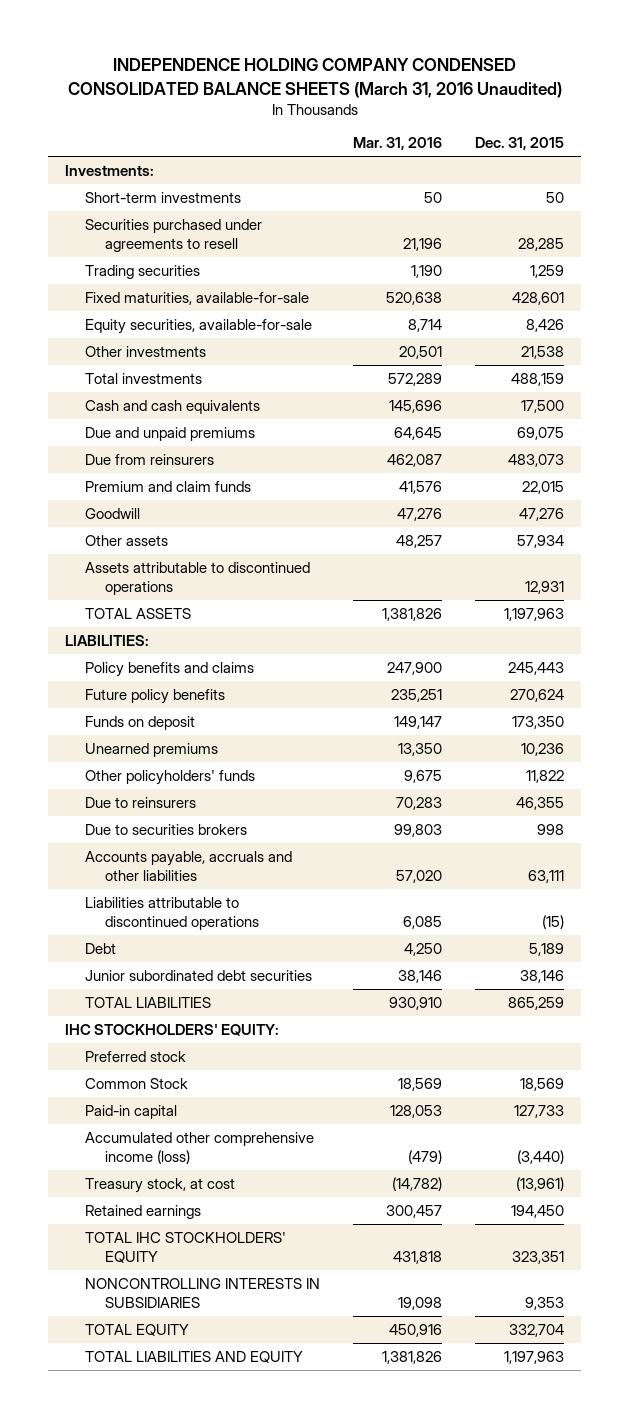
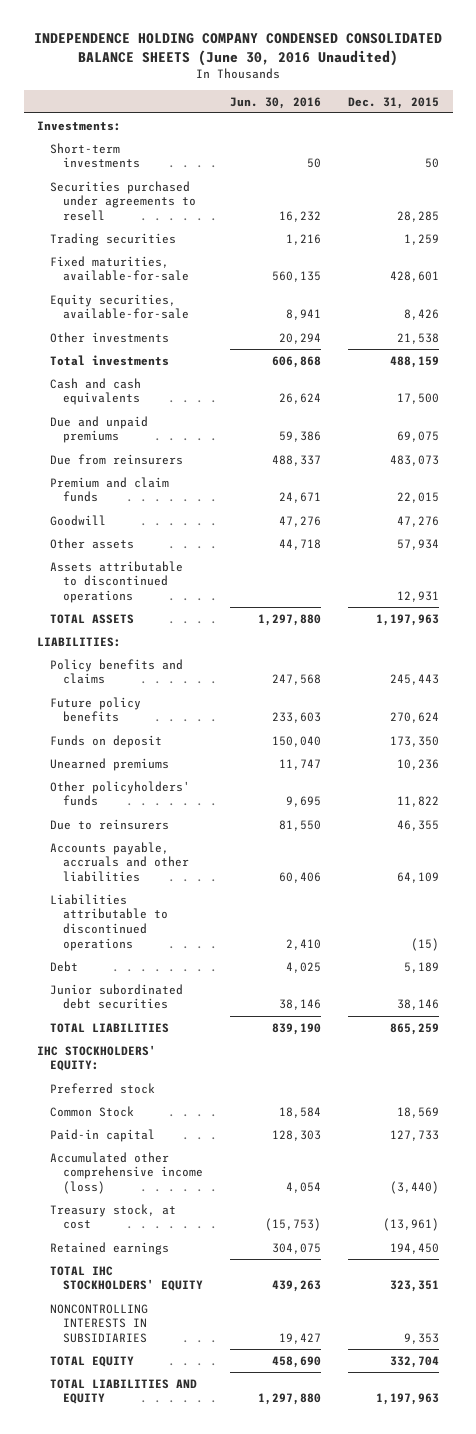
- INDEPENDENCE HOLDING COMPANY CONDENSED CONSOLIDATED BALANCE SHEETS (March 31, 2016 Unaudited)
+ INDEPENDENCE HOLDING COMPANY CONDENSED CONSOLIDATED BALANCE SHEETS (June 30, 2016 Unaudited)
- | Mar. 31, 2016 | Dec. 31, 2015
+ | Jun. 30, 2016 | Dec. 31, 2015
- Due to securities brokers | 99,803 | 998
- Accounts payable, accruals and other liabilities | 57,020 | 63,111
+ Accounts payable, accruals and other liabilities | 60,406 | 64,109

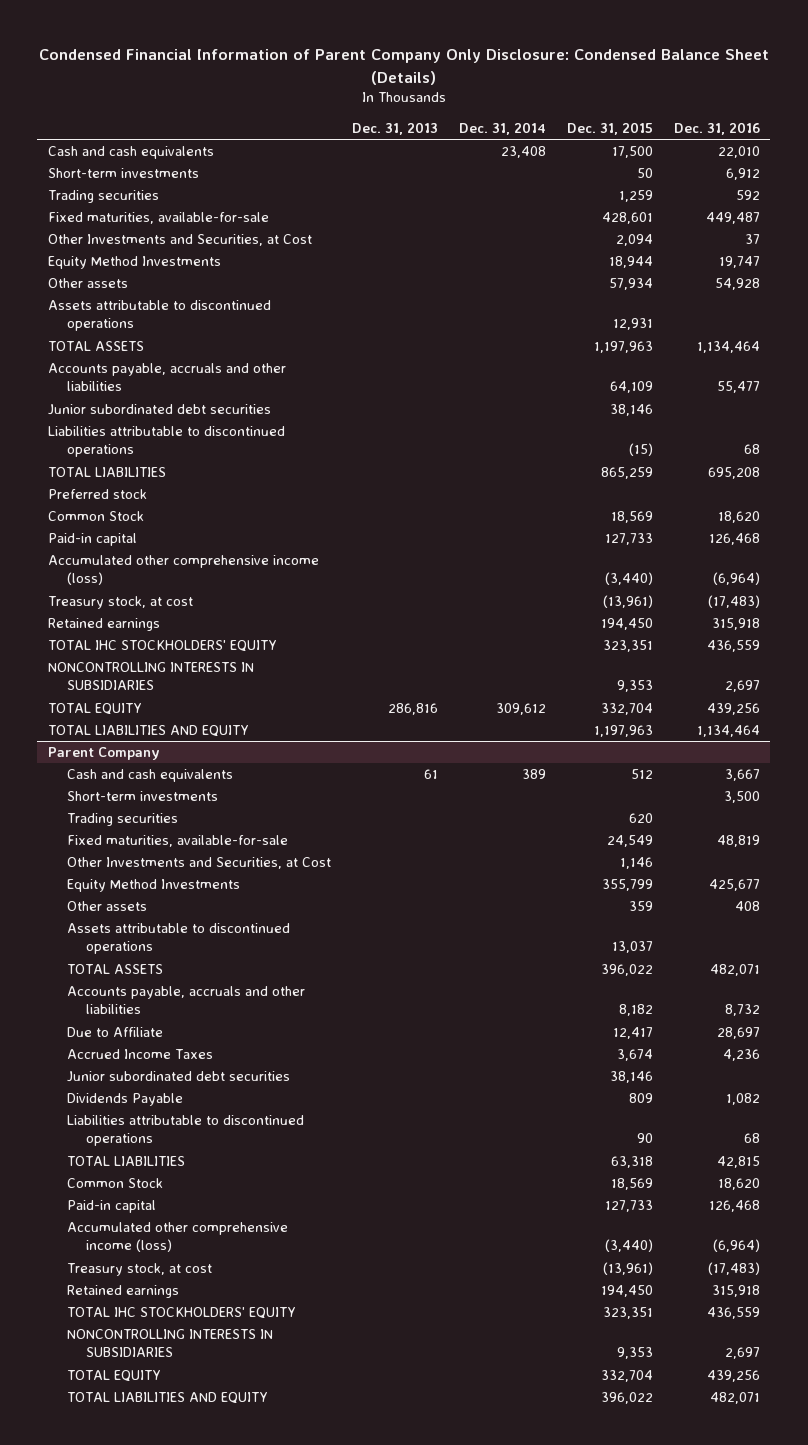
- INDEPENDENCE HOLDING COMPANY CONDENSED CONSOLIDATED BALANCE SHEETS (June 30, 2016 Unaudited)
+ Condensed Financial Information of Parent Company Only Disclosure: Condensed Balance Sheet (Details)
- | Jun. 30, 2016 | Dec. 31, 2015
+ | Dec. 31, 2013 | Dec. 31, 2014 | Dec. 31, 2015 | Dec. 31, 2016
- Investments:
moved up: Cash and cash equivalents | | 23,408 | 17,500 | 22,010
- Securities purchased under agreements to resell | 16,232 | 28,285
- Equity securities, available-for-sale | 8,941 | 8,426
- Other investments | 20,294 | 21,538
- Total investments | 606,868 | 488,159
- Due and unpaid premiums | 59,386 | 69,075
- Due from reinsurers | 488,337 | 483,073
- Premium and claim funds | 24,671 | 22,015
- Goodwill | 47,276 | 47,276
+ Other Investments and Securities, at Cost | | | 2,094 | 37
+ Equity Method Investments | | | 18,944 | 19,747
- LIABILITIES:
- Policy benefits and claims | 247,568 | 245,443
- Future policy benefits | 233,603 | 270,624
- Funds on deposit | 150,040 | 173,350
- Unearned premiums | 11,747 | 10,236
- Other policyholders' funds | 9,695 | 11,822
- Due to reinsurers | 81,550 | 46,355
- Debt | 4,025 | 5,189
moved down: Liabilities attributable to discontinued operations | | | (15) | 68
- IHC STOCKHOLDERS' EQUITY:
+ Parent Company
+ Cash and cash equivalents | 61 | 389 | 512 | 3,667
+ Short-term investments | | | | 3,500
+ Trading securities | | | 620 |
+ Fixed maturities, available-for-sale | | | 24,549 | 48,819
+ Other Investments and Securities, at Cost | | | 1,146 |
+ Equity Method Investments | | | 355,799 | 425,677
+ Other assets | | | 359 | 408
+ Assets attributable to discontinued operations | | | 13,037 |
+ TOTAL ASSETS | | | 396,022 | 482,071
+ Accounts payable, accruals and other liabilities | | | 8,182 | 8,732
+ Due to Affiliate | | | 12,417 | 28,697
+ Accrued Income Taxes | | | 3,674 | 4,236
+ Junior subordinated debt securities | | | 38,146 |
+ Dividends Payable | | | 809 | 1,082
+ Liabilities attributable to discontinued operations | | | 90 | 68
+ TOTAL LIABILITIES | | | 63,318 | 42,815
+ Common Stock | | | 18,569 | 18,620
+ Paid-in capital | | | 127,733 | 126,468
+ Accumulated other comprehensive income (loss) | | | (3,440) | (6,964)
+ Treasury stock, at cost | | | (13,961) | (17,483)
+ Retained earnings | | | 194,450 | 315,918
+ TOTAL IHC STOCKHOLDERS' EQUITY | | | 323,351 | 436,559
+ NONCONTROLLING INTERESTS IN SUBSIDIARIES | | | 9,353 | 2,697
+ TOTAL EQUITY | | | 332,704 | 439,256
+ TOTAL LIABILITIES AND EQUITY | | | 396,022 | 482,071

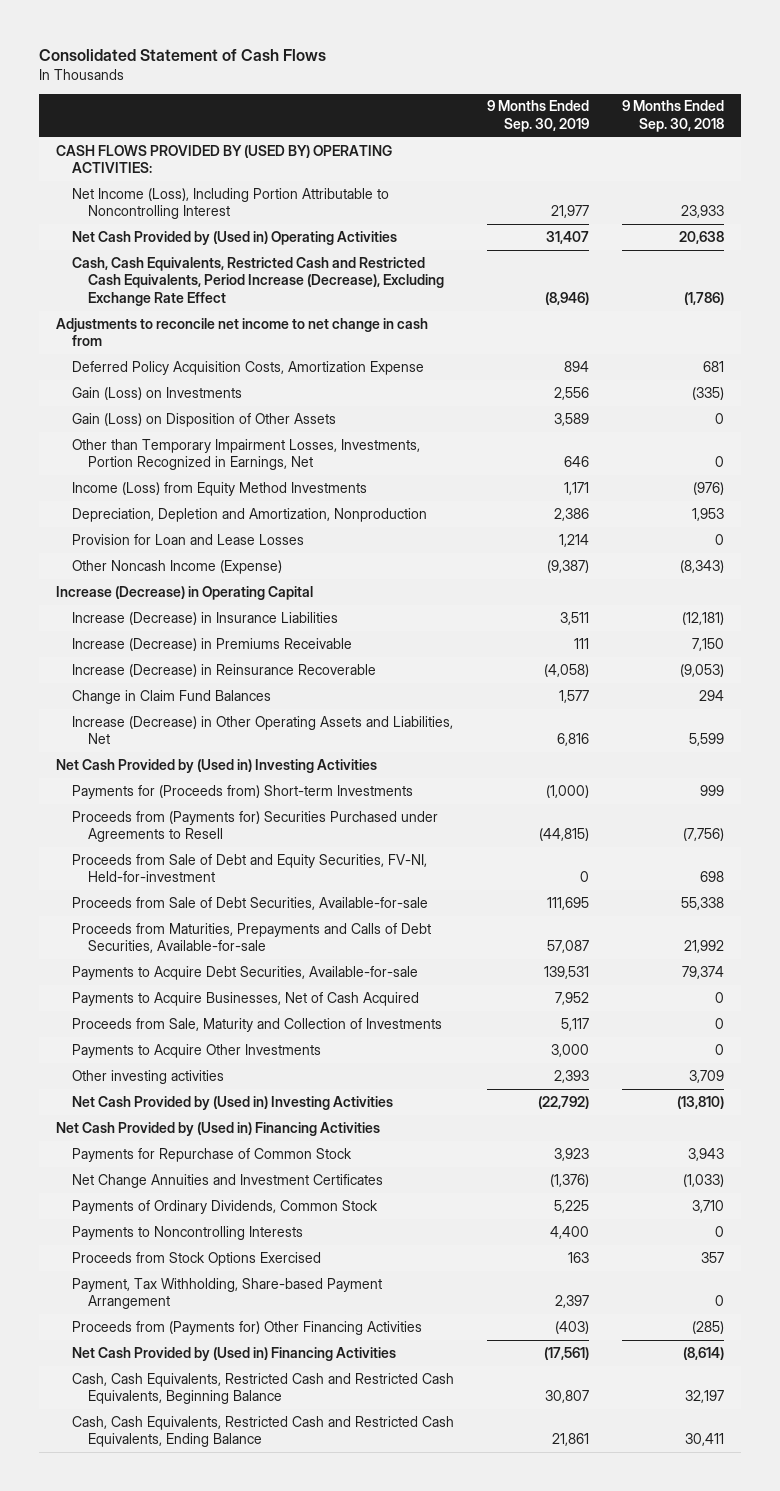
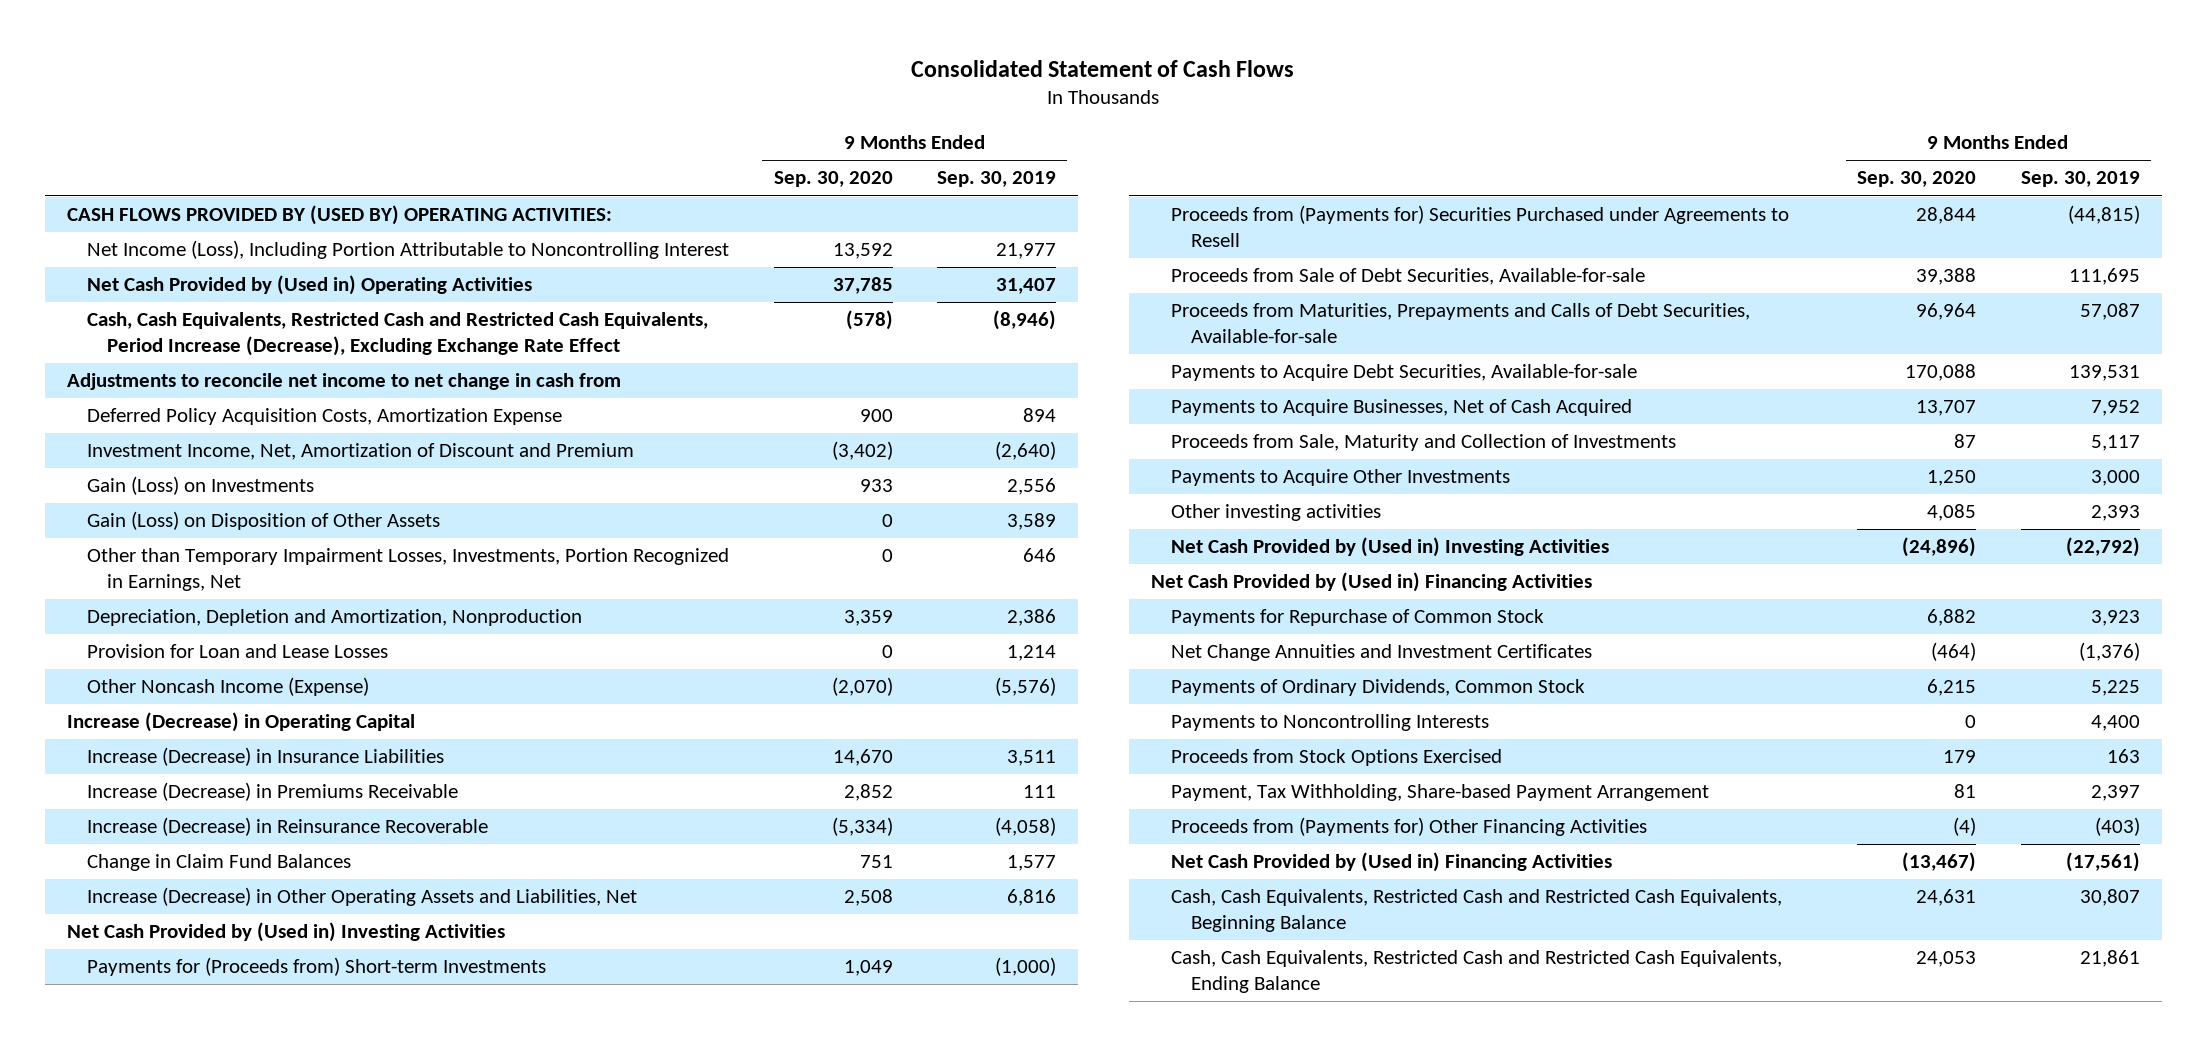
- | 9 Months Ended Sep. 30, 2019 | 9 Months Ended Sep. 30, 2018
+ | 9 Months Ended Sep. 30, 2020 | 9 Months Ended Sep. 30, 2019
+ Investment Income, Net, Amortization of Discount and Premium | (3,402) | (2,640)
- Income (Loss) from Equity Method Investments | 1,171 | (976)
- Other Noncash Income (Expense) | (9,387) | (8,343)
+ Other Noncash Income (Expense) | (2,070) | (5,576)
- Proceeds from Sale of Debt and Equity Securities, FV-NI, Held-for-investment | 0 | 698

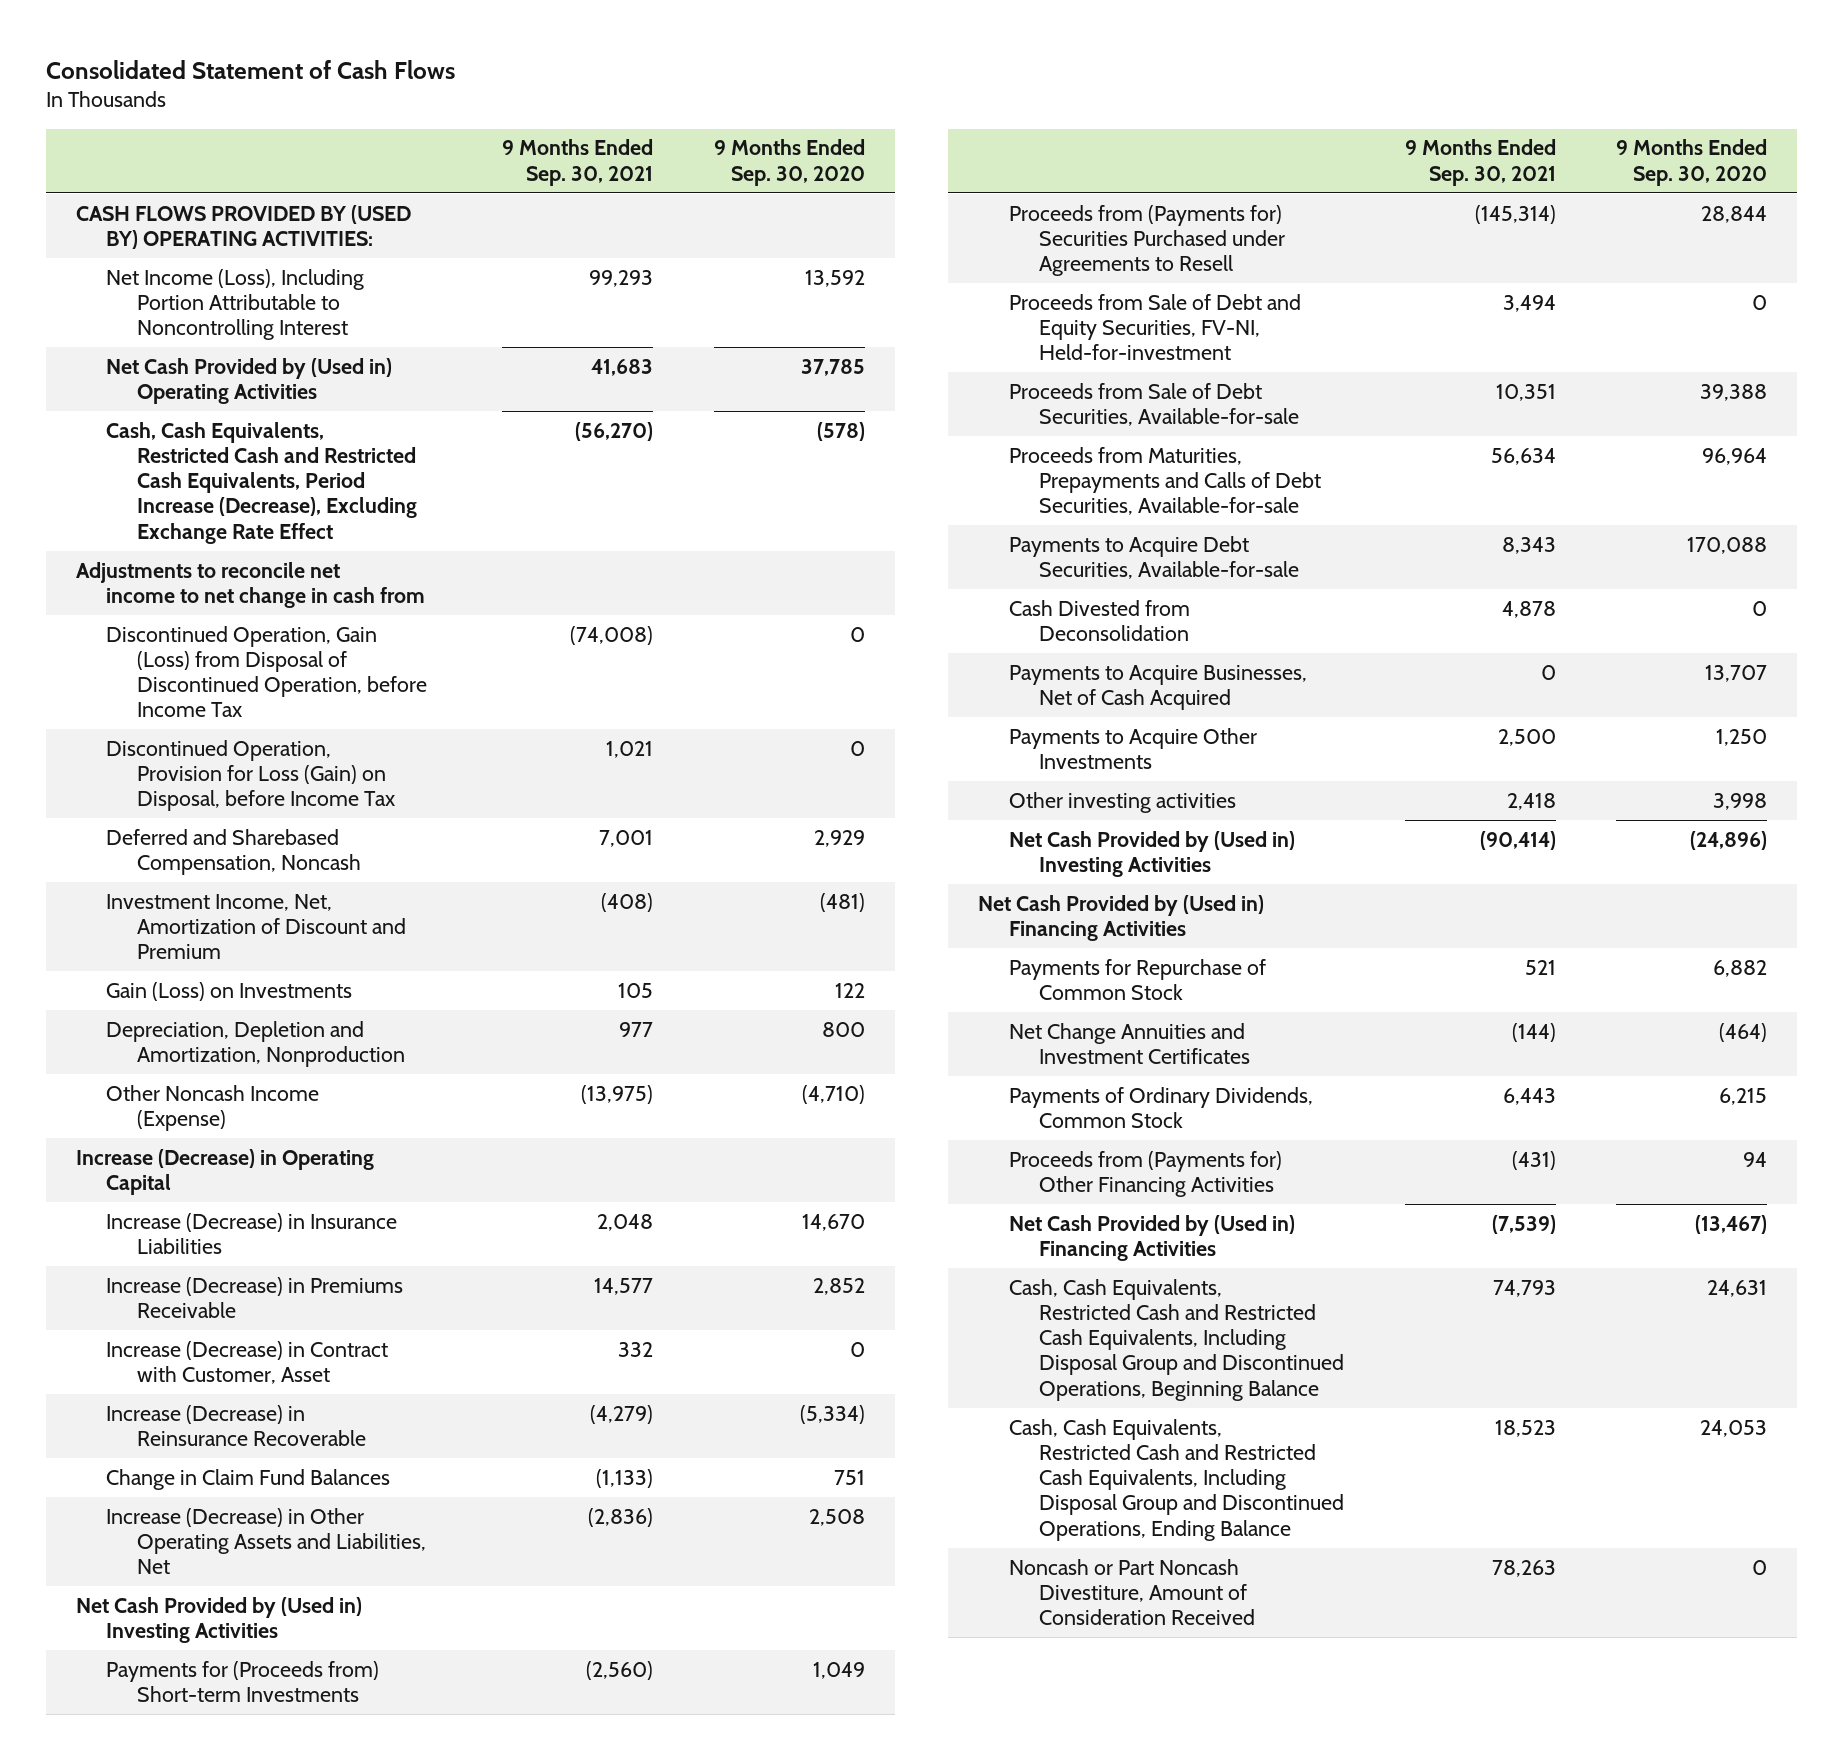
- | 9 Months Ended Sep. 30, 2020 | 9 Months Ended Sep. 30, 2019
+ | 9 Months Ended Sep. 30, 2021 | 9 Months Ended Sep. 30, 2020
- Deferred Policy Acquisition Costs, Amortization Expense | 900 | 894
- Investment Income, Net, Amortization of Discount and Premium | (3,402) | (2,640)
- Gain (Loss) on Investments | 933 | 2,556
- Gain (Loss) on Disposition of Other Assets | 0 | 3,589
- Other than Temporary Impairment Losses, Investments, Portion Recognized in Earnings, Net | 0 | 646
- Depreciation, Depletion and Amortization, Nonproduction | 3,359 | 2,386
- Provision for Loan and Lease Losses | 0 | 1,214
- Other Noncash Income (Expense) | (2,070) | (5,576)
+ Discontinued Operation, Gain (Loss) from Disposal of Discontinued Operation, before Income Tax | (74,008) | 0
+ Discontinued Operation, Provision for Loss (Gain) on Disposal, before Income Tax | 1,021 | 0
+ Deferred and Sharebased Compensation, Noncash | 7,001 | 2,929
+ Investment Income, Net, Amortization of Discount and Premium | (408) | (481)
+ Gain (Loss) on Investments | 105 | 122
+ Depreciation, Depletion and Amortization, Nonproduction | 977 | 800
+ Other Noncash Income (Expense) | (13,975) | (4,710)
+ Increase (Decrease) in Contract with Customer, Asset | 332 | 0
+ Proceeds from Sale of Debt and Equity Securities, FV-NI, Held-for-investment | 3,494 | 0
+ Cash Divested from Deconsolidation | 4,878 | 0
- Proceeds from Sale, Maturity and Collection of Investments | 87 | 5,117
- Other investing activities | 4,085 | 2,393
+ Other investing activities | 2,418 | 3,998
- Payments to Noncontrolling Interests | 0 | 4,400
- Proceeds from Stock Options Exercised | 179 | 163
- Payment, Tax Withholding, Share-based Payment Arrangement | 81 | 2,397
- Proceeds from (Payments for) Other Financing Activities | (4) | (403)
+ Proceeds from (Payments for) Other Financing Activities | (431) | 94
- Cash, Cash Equivalents, Restricted Cash and Restricted Cash Equivalents, Beginning Balance | 24,631 | 30,807
- Cash, Cash Equivalents, Restricted Cash and Restricted Cash Equivalents, Ending Balance | 24,053 | 21,861
+ Cash, Cash Equivalents, Restricted Cash and Restricted Cash Equivalents, Including Disposal Group and Discontinued Operations, Beginning Balance | 74,793 | 24,631
+ Cash, Cash Equivalents, Restricted Cash and Restricted Cash Equivalents, Including Disposal Group and Discontinued Operations, Ending Balance | 18,523 | 24,053
+ Noncash or Part Noncash Divestiture, Amount of Consideration Received | 78,263 | 0

